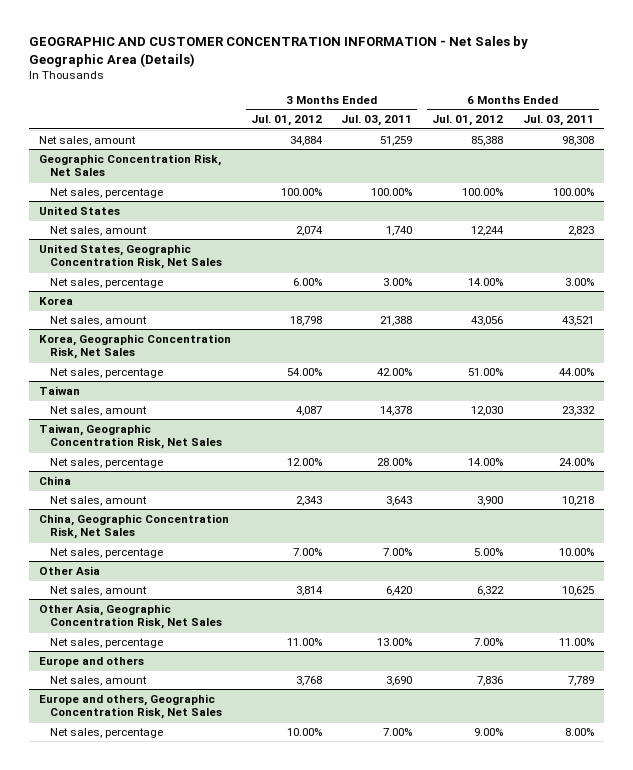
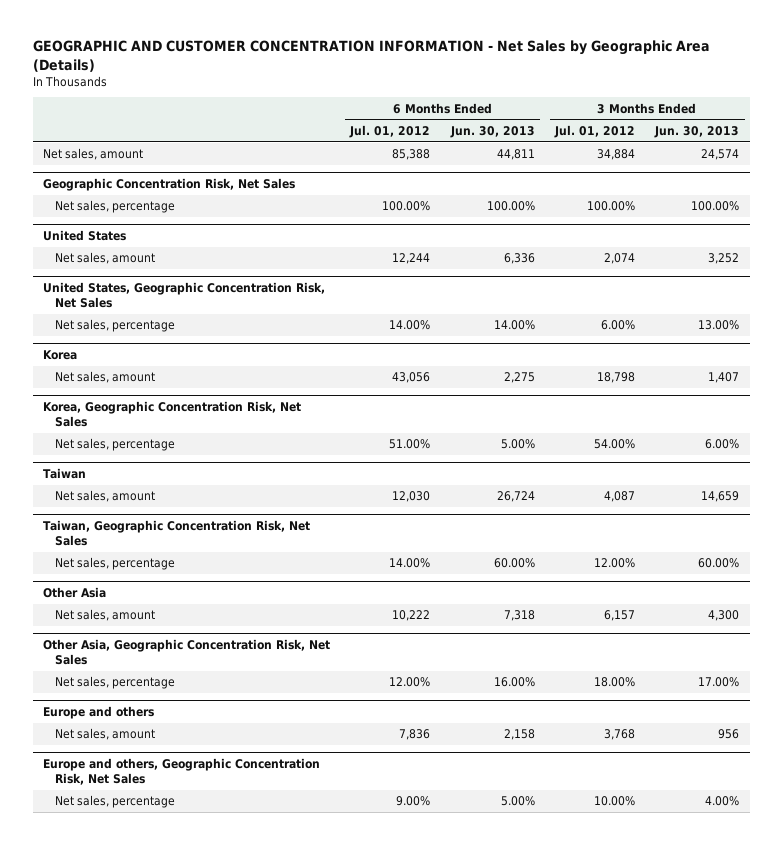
- | 3 Months Ended Jul. 01, 2012 | 3 Months Ended Jul. 03, 2011 | 6 Months Ended Jul. 01, 2012 | 6 Months Ended Jul. 03, 2011
+ | 6 Months Ended Jul. 01, 2012 | 6 Months Ended Jun. 30, 2013 | 3 Months Ended Jul. 01, 2012 | 3 Months Ended Jun. 30, 2013
- China
- Net sales, amount | 2,343 | 3,643 | 3,900 | 10,218
- China, Geographic Concentration Risk, Net Sales
- Net sales, percentage | 7.00% | 7.00% | 5.00% | 10.00%
@ Other Asia
- Net sales, amount | 3,814 | 6,420 | 6,322 | 10,625
+ Net sales, amount | 10,222 | 7,318 | 6,157 | 4,300
@ Other Asia, Geographic Concentration Risk, Net Sales
- Net sales, percentage | 11.00% | 13.00% | 7.00% | 11.00%
+ Net sales, percentage | 12.00% | 16.00% | 18.00% | 17.00%

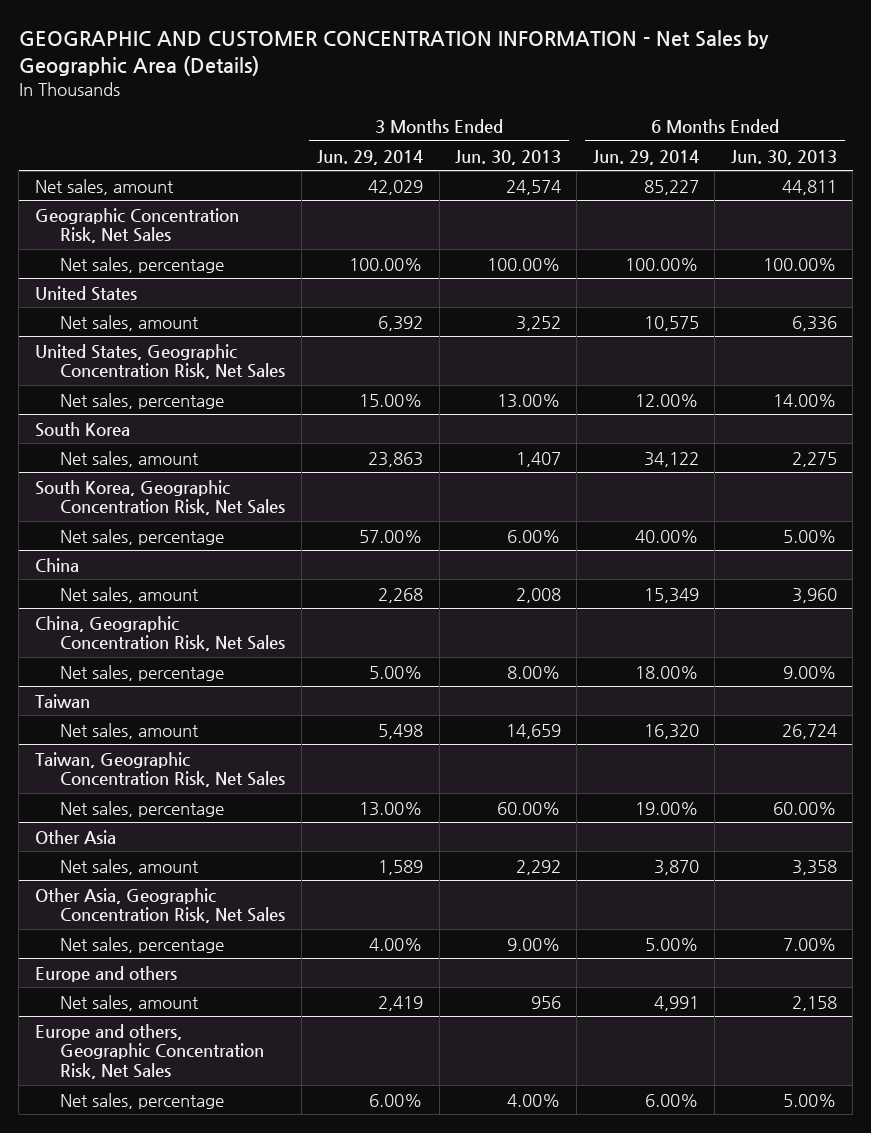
- | 6 Months Ended Jul. 01, 2012 | 6 Months Ended Jun. 30, 2013 | 3 Months Ended Jul. 01, 2012 | 3 Months Ended Jun. 30, 2013
+ | 3 Months Ended Jun. 29, 2014 | 3 Months Ended Jun. 30, 2013 | 6 Months Ended Jun. 29, 2014 | 6 Months Ended Jun. 30, 2013
- Korea
+ South Korea
- Korea, Geographic Concentration Risk, Net Sales
+ South Korea, Geographic Concentration Risk, Net Sales
+ China
+ Net sales, amount | 2,268 | 2,008 | 15,349 | 3,960
+ China, Geographic Concentration Risk, Net Sales
+ Net sales, percentage | 5.00% | 8.00% | 18.00% | 9.00%
@ Other Asia
- Net sales, amount | 10,222 | 7,318 | 6,157 | 4,300
+ Net sales, amount | 1,589 | 2,292 | 3,870 | 3,358
@ Other Asia, Geographic Concentration Risk, Net Sales
- Net sales, percentage | 12.00% | 16.00% | 18.00% | 17.00%
+ Net sales, percentage | 4.00% | 9.00% | 5.00% | 7.00%

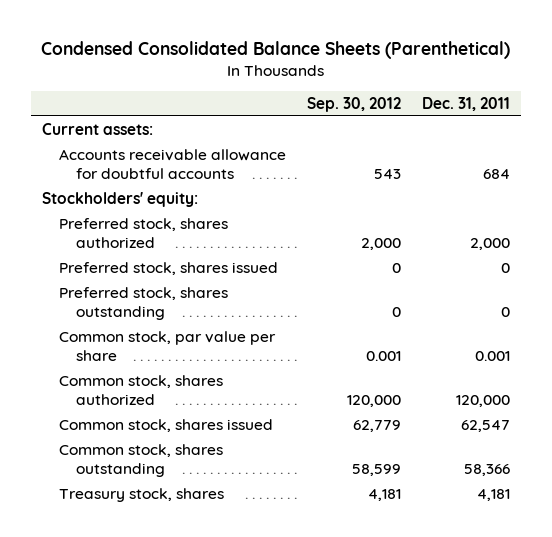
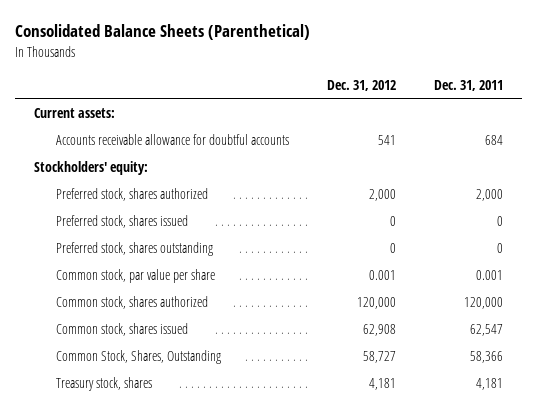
- Condensed Consolidated Balance Sheets (Parenthetical)
+ Consolidated Balance Sheets (Parenthetical)
- | Sep. 30, 2012 | Dec. 31, 2011
+ | Dec. 31, 2012 | Dec. 31, 2011
- Common stock, shares outstanding | 58,599 | 58,366
+ Common Stock, Shares, Outstanding | 58,727 | 58,366

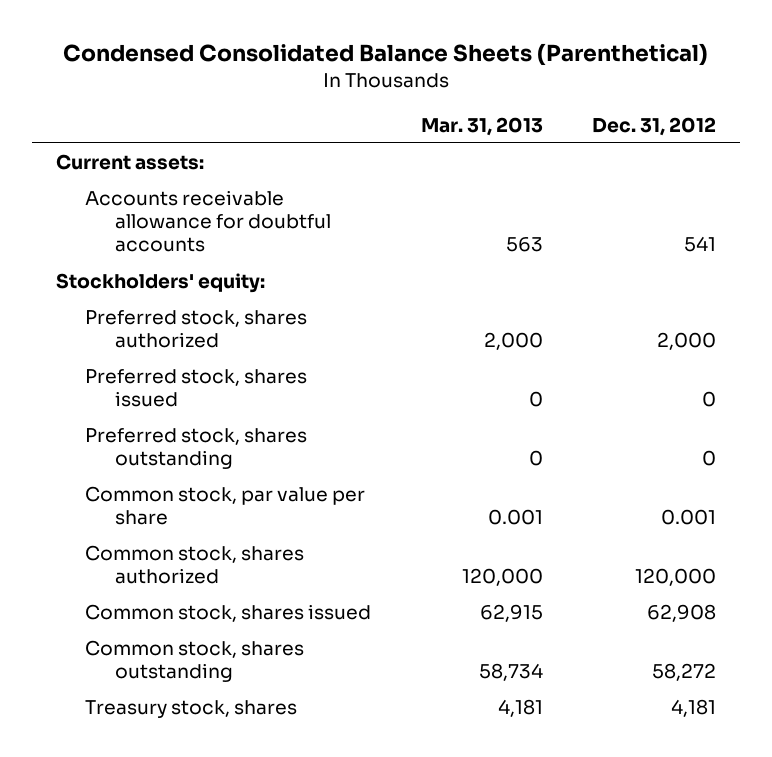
- Consolidated Balance Sheets (Parenthetical)
+ Condensed Consolidated Balance Sheets (Parenthetical)
- | Dec. 31, 2012 | Dec. 31, 2011
+ | Mar. 31, 2013 | Dec. 31, 2012
- Common Stock, Shares, Outstanding | 58,727 | 58,366
+ Common stock, shares outstanding | 58,734 | 58,272

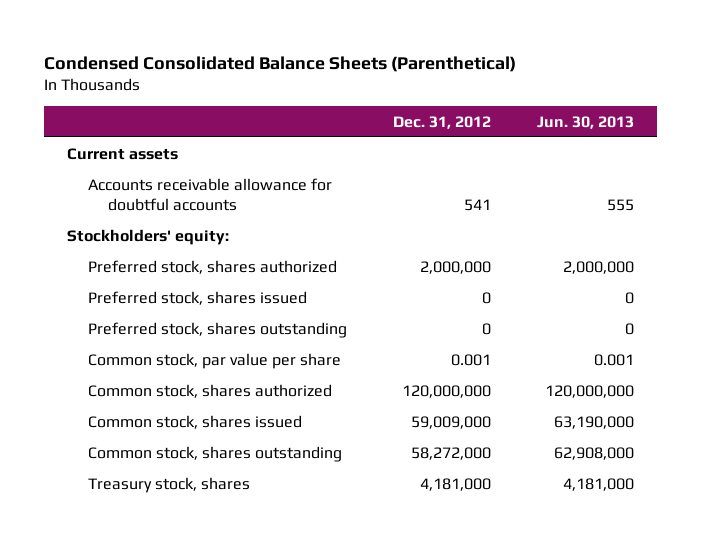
- | Mar. 31, 2013 | Dec. 31, 2012
+ | Dec. 31, 2012 | Jun. 30, 2013
- Current assets:
+ Current assets
- Preferred stock, shares authorized | 2,000 | 2,000
+ Preferred stock, shares authorized | 2,000,000 | 2,000,000
- Common stock, shares authorized | 120,000 | 120,000
- Common stock, shares issued | 62,915 | 62,908
- Common stock, shares outstanding | 58,734 | 58,272
- Treasury stock, shares | 4,181 | 4,181
+ Common stock, shares authorized | 120,000,000 | 120,000,000
+ Common stock, shares issued | 59,009,000 | 63,190,000
+ Common stock, shares outstanding | 58,272,000 | 62,908,000
+ Treasury stock, shares | 4,181,000 | 4,181,000

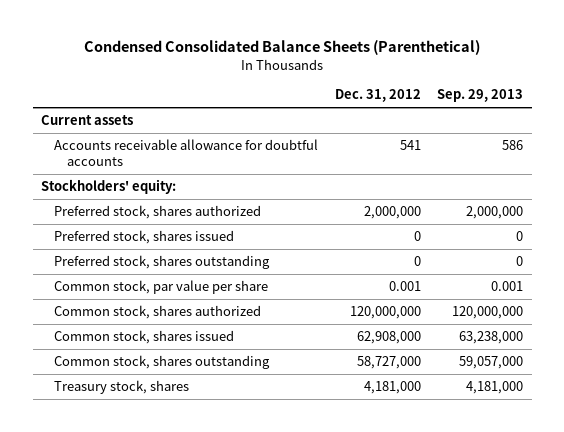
- | Dec. 31, 2012 | Jun. 30, 2013
+ | Dec. 31, 2012 | Sep. 29, 2013
- Common stock, shares issued | 59,009,000 | 63,190,000
- Common stock, shares outstanding | 58,272,000 | 62,908,000
+ Common stock, shares issued | 62,908,000 | 63,238,000
+ Common stock, shares outstanding | 58,727,000 | 59,057,000

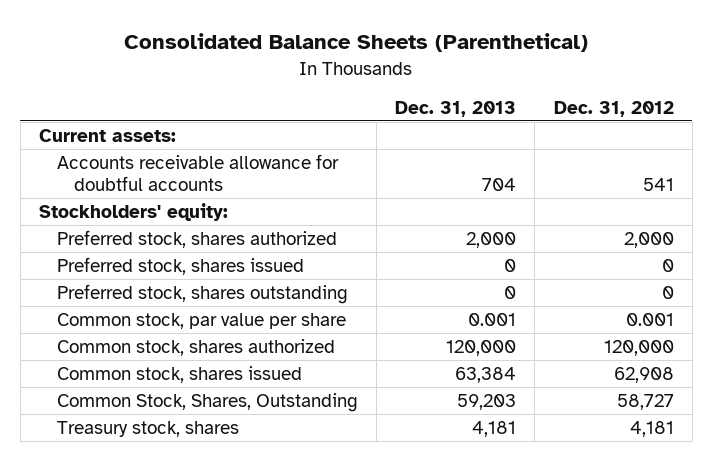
- Condensed Consolidated Balance Sheets (Parenthetical)
+ Consolidated Balance Sheets (Parenthetical)
- | Dec. 31, 2012 | Sep. 29, 2013
+ | Dec. 31, 2013 | Dec. 31, 2012
- Current assets
+ Current assets:
- Preferred stock, shares authorized | 2,000,000 | 2,000,000
+ Preferred stock, shares authorized | 2,000 | 2,000
- Common stock, shares authorized | 120,000,000 | 120,000,000
- Common stock, shares issued | 62,908,000 | 63,238,000
- Common stock, shares outstanding | 58,727,000 | 59,057,000
- Treasury stock, shares | 4,181,000 | 4,181,000
+ Common stock, shares authorized | 120,000 | 120,000
+ Common stock, shares issued | 63,384 | 62,908
+ Common Stock, Shares, Outstanding | 59,203 | 58,727
+ Treasury stock, shares | 4,181 | 4,181

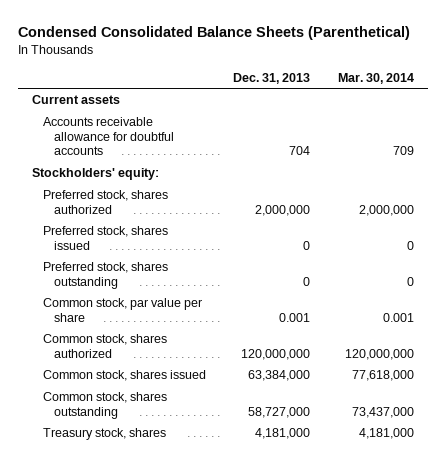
- Consolidated Balance Sheets (Parenthetical)
+ Condensed Consolidated Balance Sheets (Parenthetical)
- | Dec. 31, 2013 | Dec. 31, 2012
+ | Dec. 31, 2013 | Mar. 30, 2014
- Current assets:
+ Current assets
- Preferred stock, shares authorized | 2,000 | 2,000
+ Preferred stock, shares authorized | 2,000,000 | 2,000,000
- Common stock, shares authorized | 120,000 | 120,000
- Common stock, shares issued | 63,384 | 62,908
- Common Stock, Shares, Outstanding | 59,203 | 58,727
- Treasury stock, shares | 4,181 | 4,181
+ Common stock, shares authorized | 120,000,000 | 120,000,000
+ Common stock, shares issued | 63,384,000 | 77,618,000
+ Common stock, shares outstanding | 58,727,000 | 73,437,000
+ Treasury stock, shares | 4,181,000 | 4,181,000

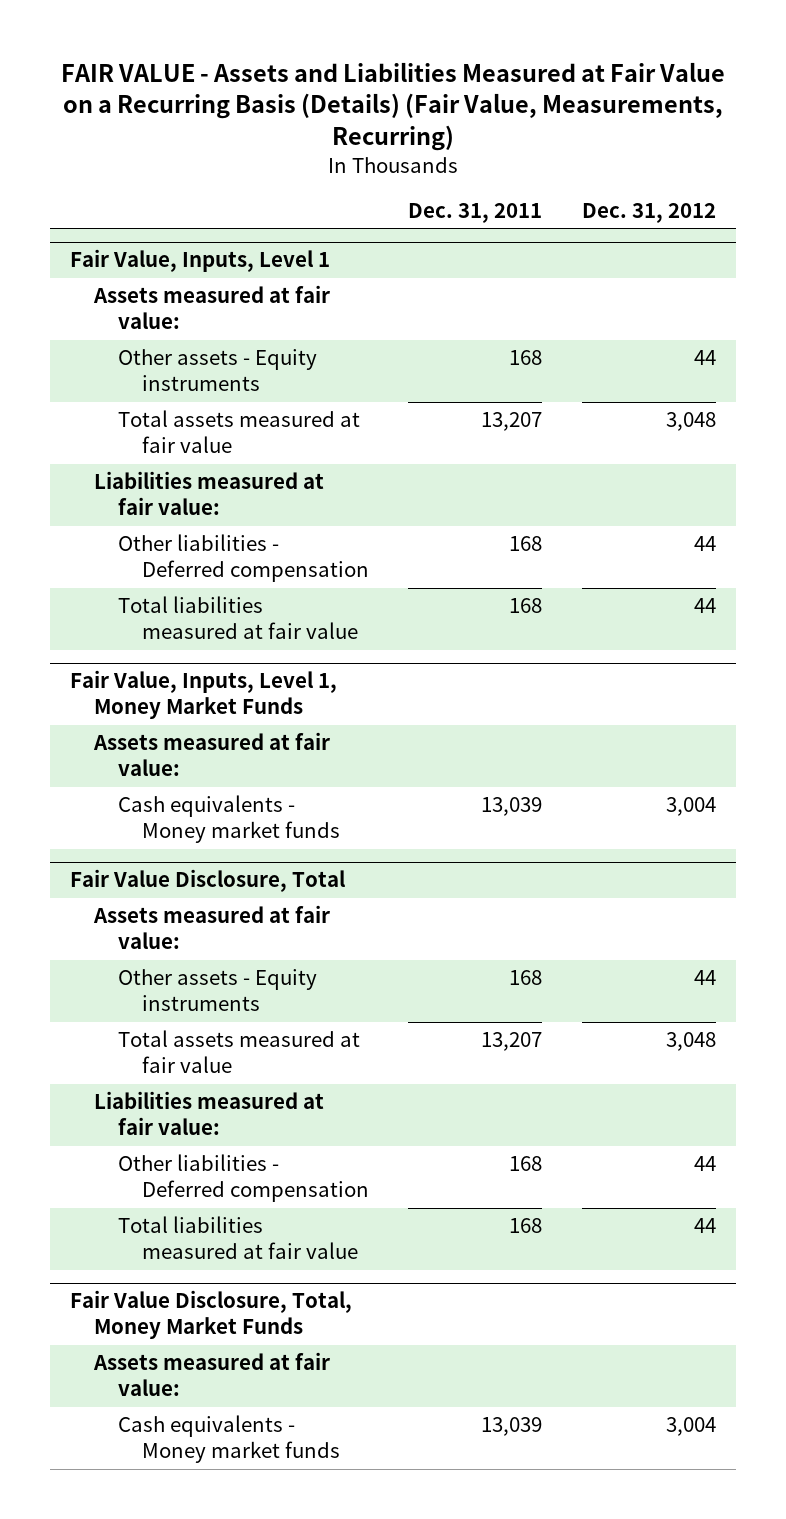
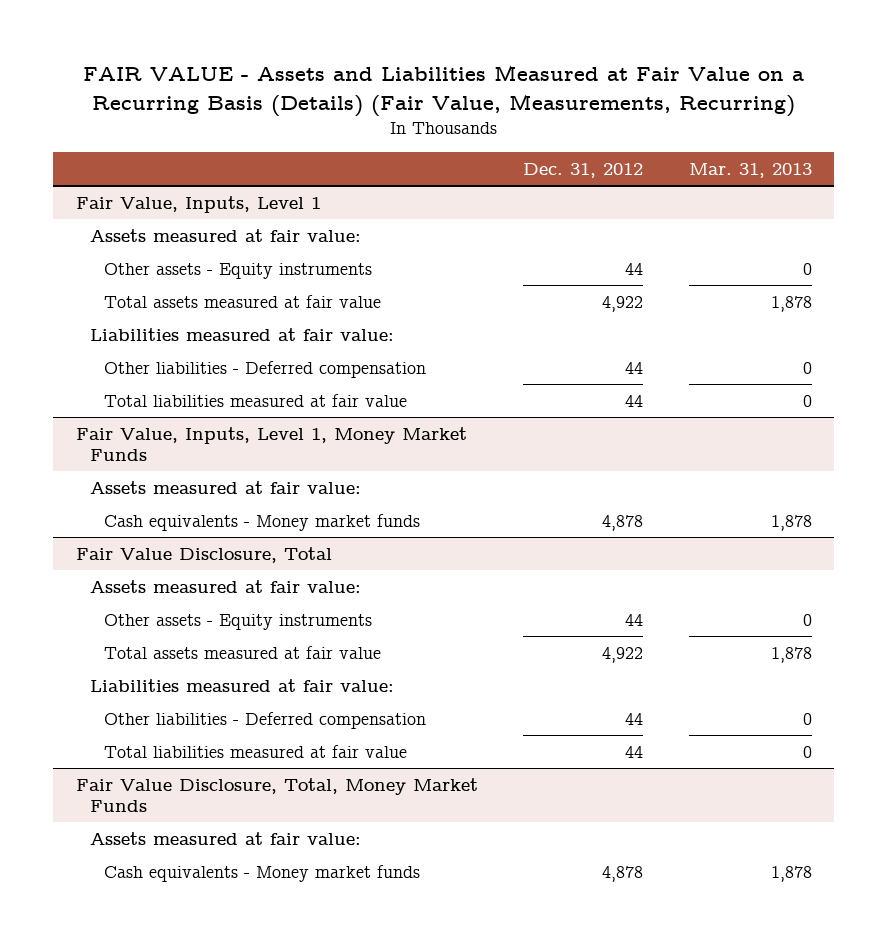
- | Dec. 31, 2011 | Dec. 31, 2012
+ | Dec. 31, 2012 | Mar. 31, 2013
@ Fair Value, Inputs, Level 1
- Total assets measured at fair value | 13,207 | 3,048
+ Total assets measured at fair value | 4,922 | 1,878
@ Fair Value, Inputs, Level 1, Money Market Funds
- Cash equivalents - Money market funds | 13,039 | 3,004
+ Cash equivalents - Money market funds | 4,878 | 1,878
@ Fair Value Disclosure, Total
- Total assets measured at fair value | 13,207 | 3,048
+ Total assets measured at fair value | 4,922 | 1,878
@ Fair Value Disclosure, Total, Money Market Funds
- Cash equivalents - Money market funds | 13,039 | 3,004
+ Cash equivalents - Money market funds | 4,878 | 1,878

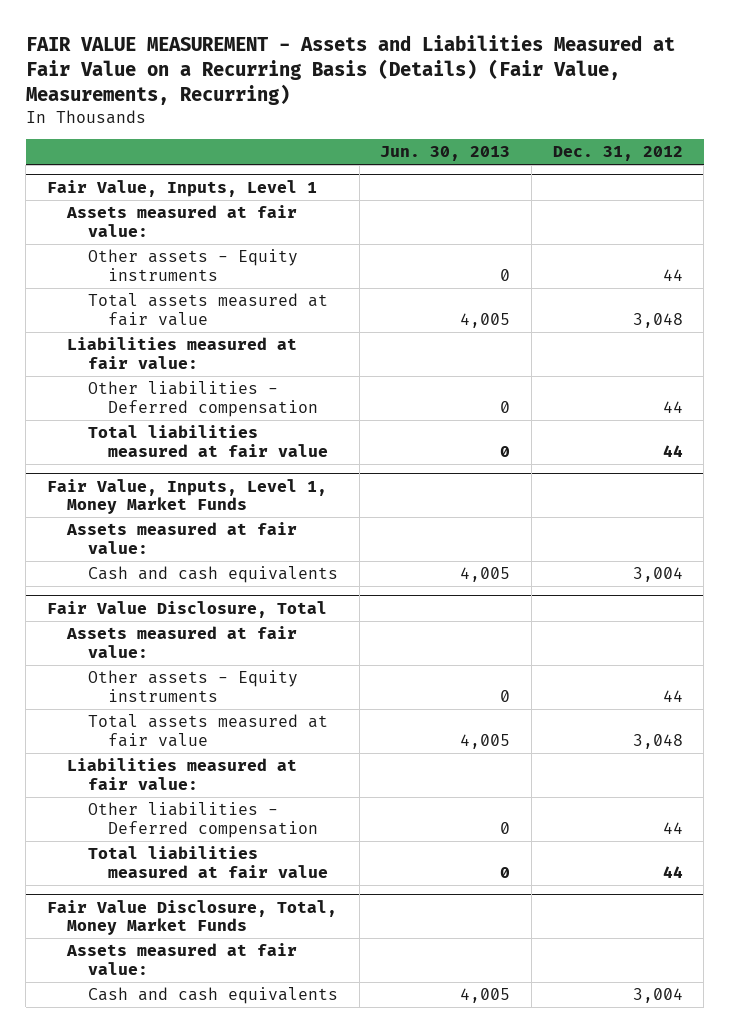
- FAIR VALUE - Assets and Liabilities Measured at Fair Value on a Recurring Basis (Details) (Fair Value, Measurements, Recurring)
+ FAIR VALUE MEASUREMENT - Assets and Liabilities Measured at Fair Value on a Recurring Basis (Details) (Fair Value, Measurements, Recurring)
- | Dec. 31, 2012 | Mar. 31, 2013
+ | Jun. 30, 2013 | Dec. 31, 2012
@ Fair Value, Inputs, Level 1
- Total assets measured at fair value | 4,922 | 1,878
+ Total assets measured at fair value | 4,005 | 3,048
@ Fair Value, Inputs, Level 1, Money Market Funds
- Cash equivalents - Money market funds | 4,878 | 1,878
+ Cash and cash equivalents | 4,005 | 3,004
@ Fair Value Disclosure, Total
- Total assets measured at fair value | 4,922 | 1,878
+ Total assets measured at fair value | 4,005 | 3,048
@ Fair Value Disclosure, Total, Money Market Funds
- Cash equivalents - Money market funds | 4,878 | 1,878
+ Cash and cash equivalents | 4,005 | 3,004

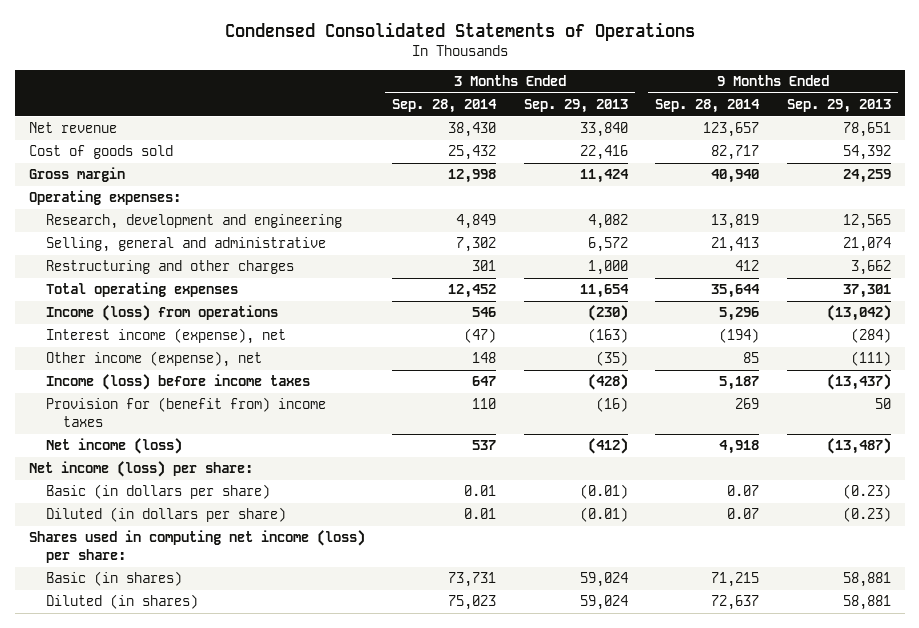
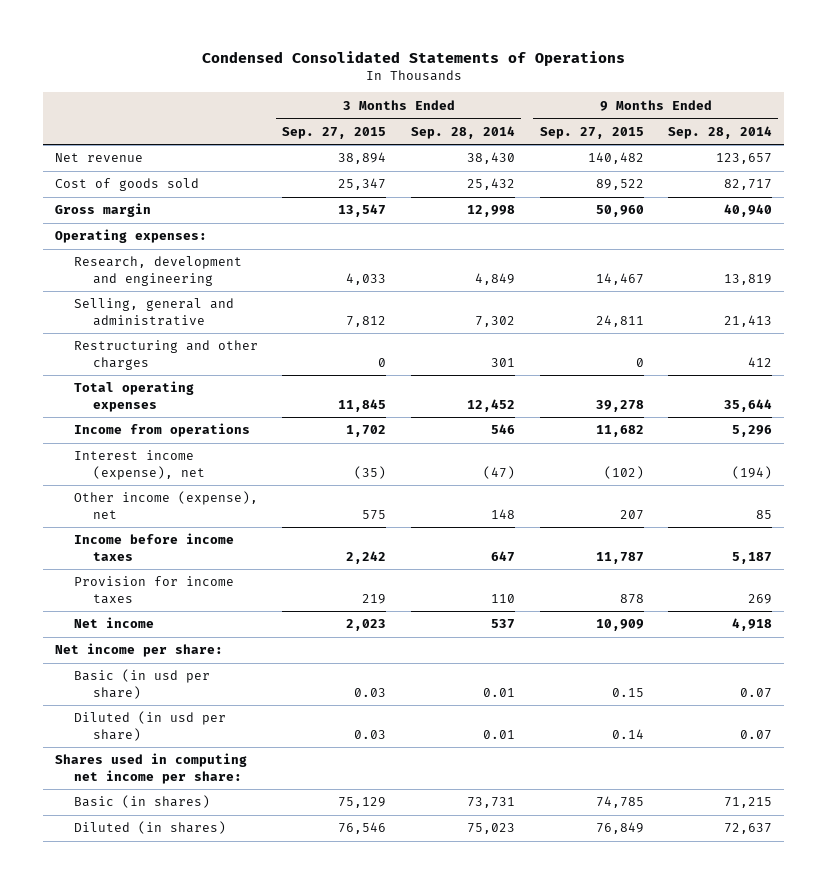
- | 3 Months Ended Sep. 28, 2014 | 3 Months Ended Sep. 29, 2013 | 9 Months Ended Sep. 28, 2014 | 9 Months Ended Sep. 29, 2013
+ | 3 Months Ended Sep. 27, 2015 | 3 Months Ended Sep. 28, 2014 | 9 Months Ended Sep. 27, 2015 | 9 Months Ended Sep. 28, 2014
- Income (loss) from operations | 546 | (230) | 5,296 | (13,042)
+ Income from operations | 1,702 | 546 | 11,682 | 5,296
- Income (loss) before income taxes | 647 | (428) | 5,187 | (13,437)
- Provision for (benefit from) income taxes | 110 | (16) | 269 | 50
- Net income (loss) | 537 | (412) | 4,918 | (13,487)
- Net income (loss) per share:
- Basic (in dollars per share) | 0.01 | (0.01) | 0.07 | (0.23)
- Diluted (in dollars per share) | 0.01 | (0.01) | 0.07 | (0.23)
- Shares used in computing net income (loss) per share:
+ Income before income taxes | 2,242 | 647 | 11,787 | 5,187
+ Provision for income taxes | 219 | 110 | 878 | 269
+ Net income | 2,023 | 537 | 10,909 | 4,918
+ Net income per share:
+ Basic (in usd per share) | 0.03 | 0.01 | 0.15 | 0.07
+ Diluted (in usd per share) | 0.03 | 0.01 | 0.14 | 0.07
+ Shares used in computing net income per share:

